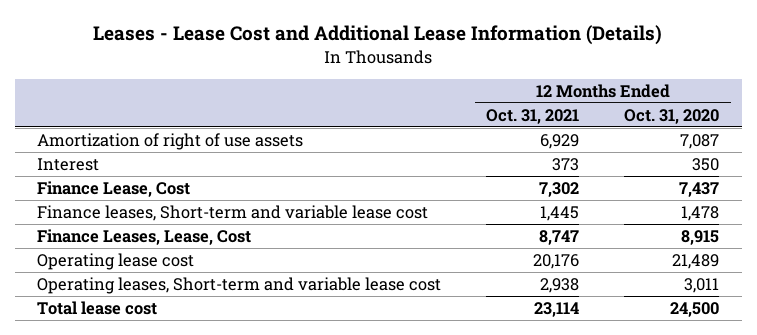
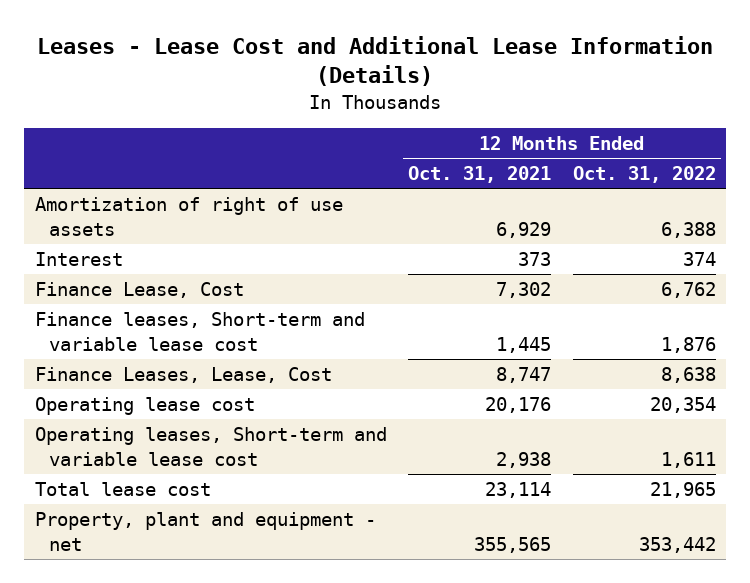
- | 12 Months Ended Oct. 31, 2021 | 12 Months Ended Oct. 31, 2020
+ | 12 Months Ended Oct. 31, 2021 | 12 Months Ended Oct. 31, 2022
+ Property, plant and equipment - net | 355,565 | 353,442

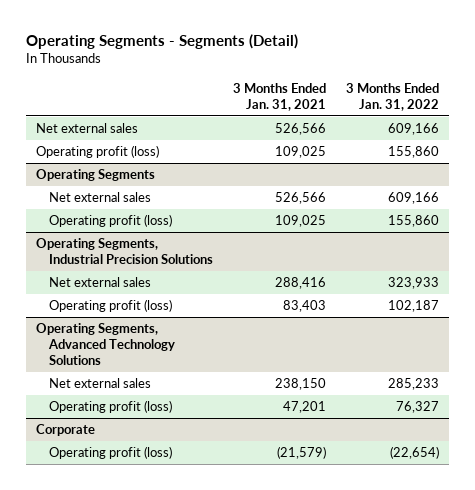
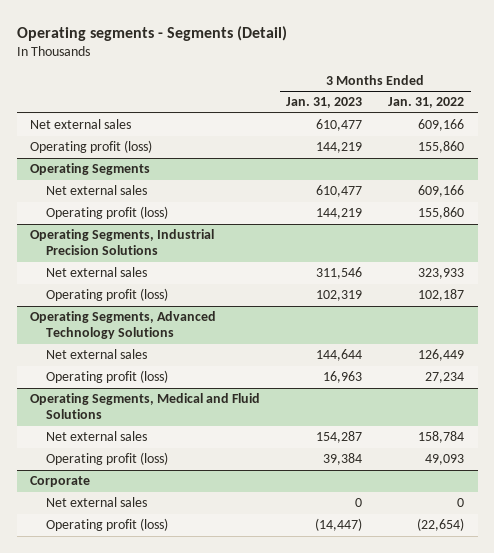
- Operating Segments - Segments (Detail)
+ Operating segments - Segments (Detail)
- | 3 Months Ended Jan. 31, 2021 | 3 Months Ended Jan. 31, 2022
+ | 3 Months Ended Jan. 31, 2023 | 3 Months Ended Jan. 31, 2022
@ Operating Segments, Advanced Technology Solutions
- Net external sales | 238,150 | 285,233
- Operating profit (loss) | 47,201 | 76,327
+ Net external sales | 144,644 | 126,449
+ Operating profit (loss) | 16,963 | 27,234
+ Operating Segments, Medical and Fluid Solutions
+ Net external sales | 154,287 | 158,784
+ Operating profit (loss) | 39,384 | 49,093
@ Corporate
+ Net external sales | 0 | 0

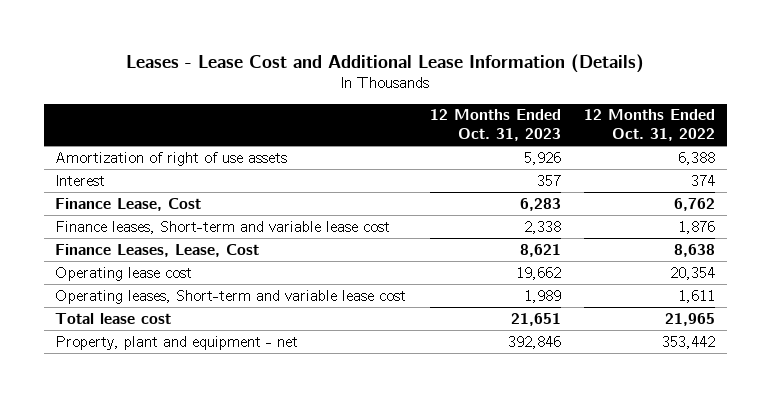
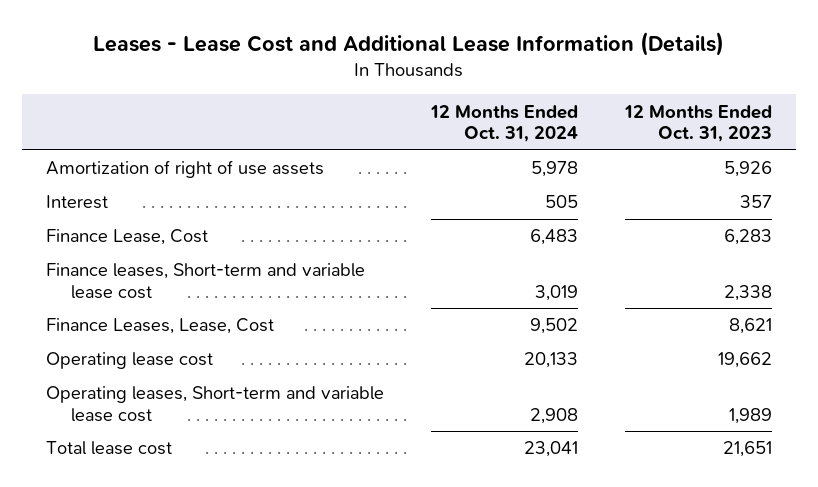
- | 12 Months Ended Oct. 31, 2023 | 12 Months Ended Oct. 31, 2022
+ | 12 Months Ended Oct. 31, 2024 | 12 Months Ended Oct. 31, 2023
- Property, plant and equipment - net | 392,846 | 353,442

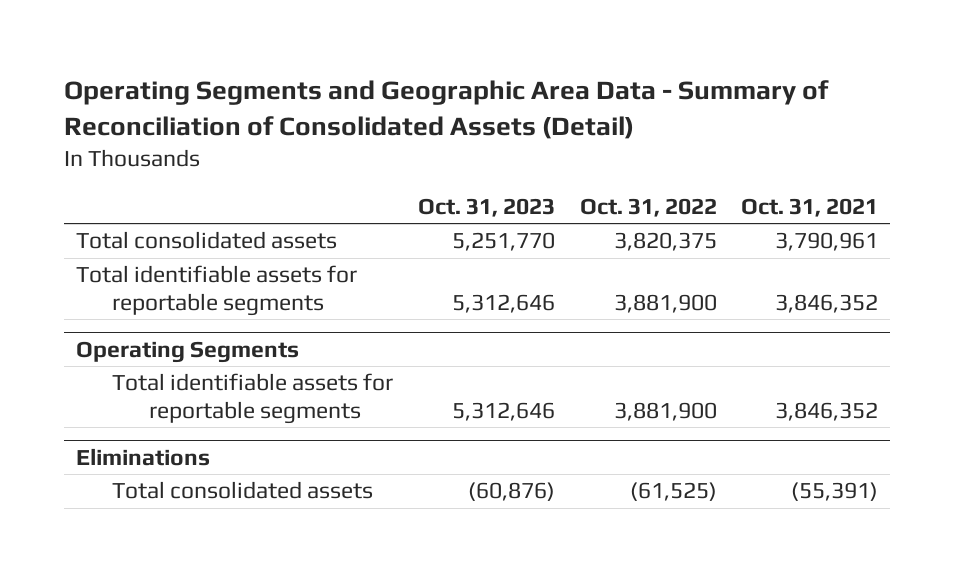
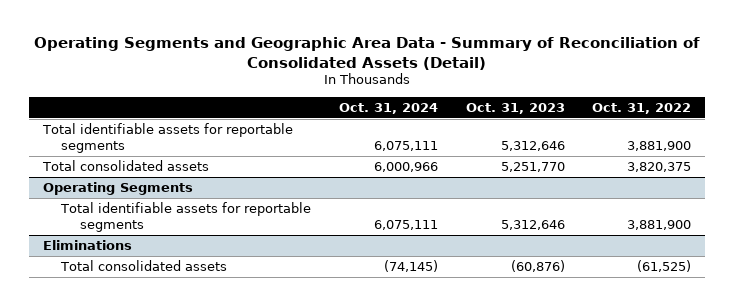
- | Oct. 31, 2023 | Oct. 31, 2022 | Oct. 31, 2021
+ | Oct. 31, 2024 | Oct. 31, 2023 | Oct. 31, 2022
moved down: Total consolidated assets | 6,000,966 | 5,251,770 | 3,820,375

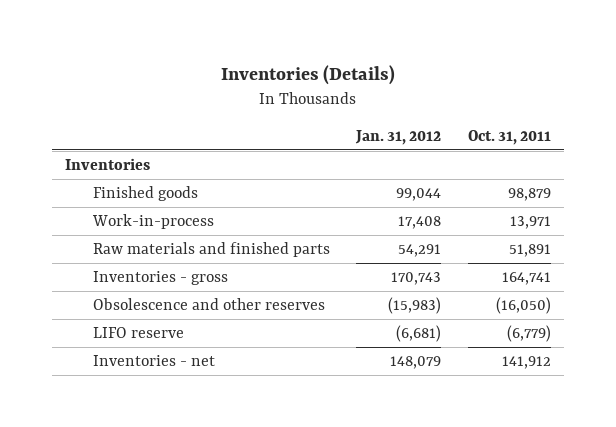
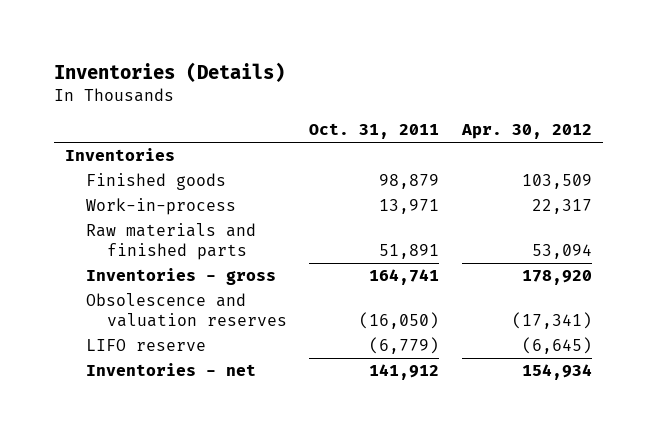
- | Jan. 31, 2012 | Oct. 31, 2011
+ | Oct. 31, 2011 | Apr. 30, 2012
- Obsolescence and other reserves | (15,983) | (16,050)
+ Obsolescence and valuation reserves | (16,050) | (17,341)

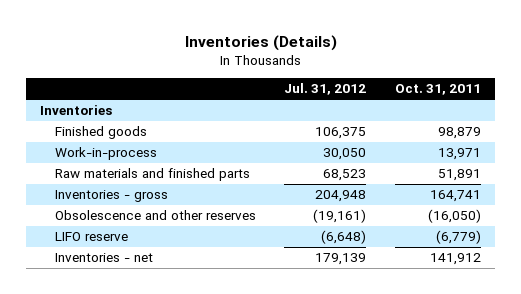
- | Oct. 31, 2011 | Apr. 30, 2012
+ | Jul. 31, 2012 | Oct. 31, 2011
- Obsolescence and valuation reserves | (16,050) | (17,341)
+ Obsolescence and other reserves | (19,161) | (16,050)

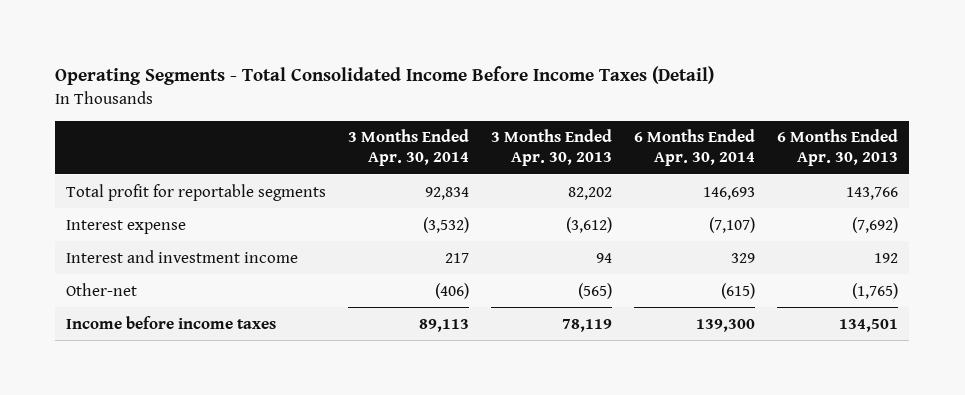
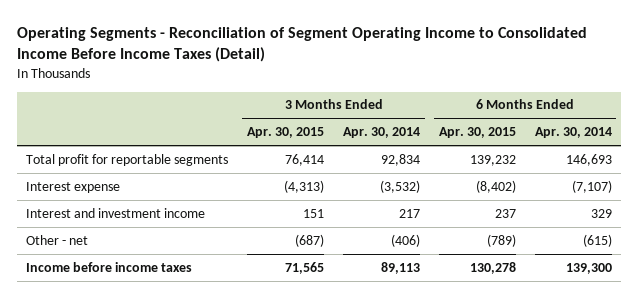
- Operating Segments - Total Consolidated Income Before Income Taxes (Detail)
+ Operating Segments - Reconciliation of Segment Operating Income to Consolidated Income Before Income Taxes (Detail)
- | 3 Months Ended Apr. 30, 2014 | 3 Months Ended Apr. 30, 2013 | 6 Months Ended Apr. 30, 2014 | 6 Months Ended Apr. 30, 2013
+ | 3 Months Ended Apr. 30, 2015 | 3 Months Ended Apr. 30, 2014 | 6 Months Ended Apr. 30, 2015 | 6 Months Ended Apr. 30, 2014
- Other-net | (406) | (565) | (615) | (1,765)
+ Other - net | (687) | (406) | (789) | (615)

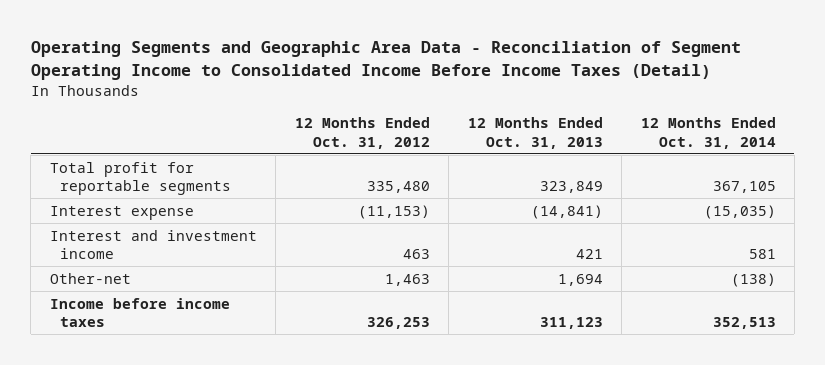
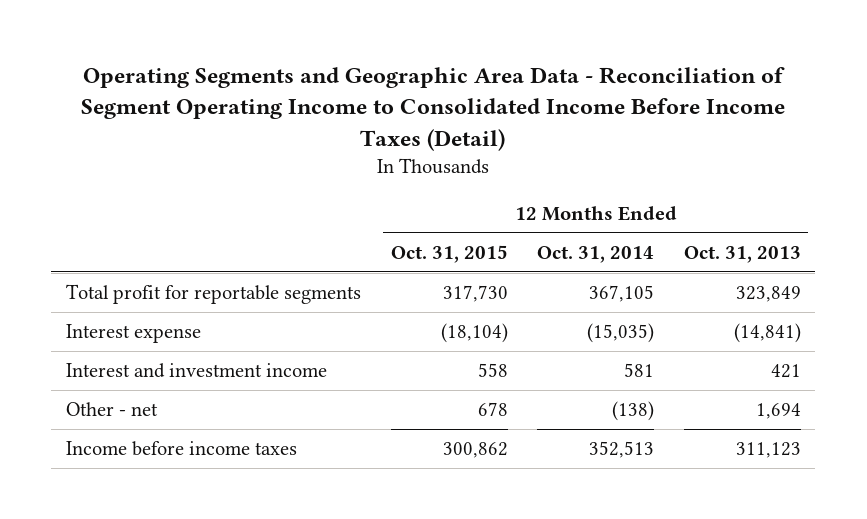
- | 12 Months Ended Oct. 31, 2012 | 12 Months Ended Oct. 31, 2013 | 12 Months Ended Oct. 31, 2014
+ | 12 Months Ended Oct. 31, 2015 | 12 Months Ended Oct. 31, 2014 | 12 Months Ended Oct. 31, 2013
- Other-net | 1,463 | 1,694 | (138)
+ Other - net | 678 | (138) | 1,694

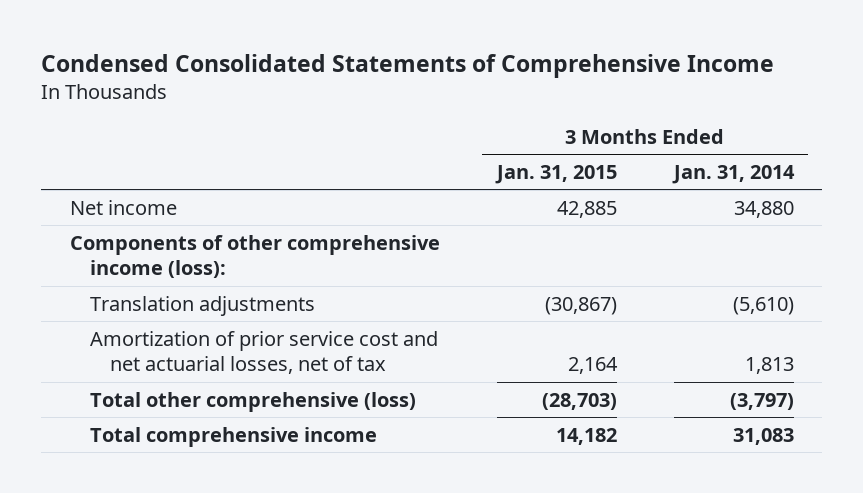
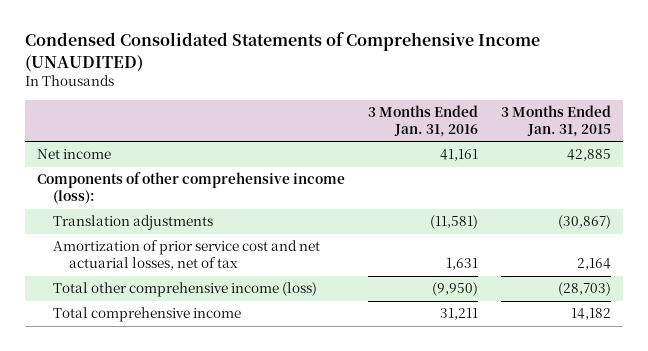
- Condensed Consolidated Statements of Comprehensive Income
+ Condensed Consolidated Statements of Comprehensive Income (UNAUDITED)
- | 3 Months Ended Jan. 31, 2015 | 3 Months Ended Jan. 31, 2014
+ | 3 Months Ended Jan. 31, 2016 | 3 Months Ended Jan. 31, 2015
- Total other comprehensive (loss) | (28,703) | (3,797)
+ Total other comprehensive income (loss) | (9,950) | (28,703)

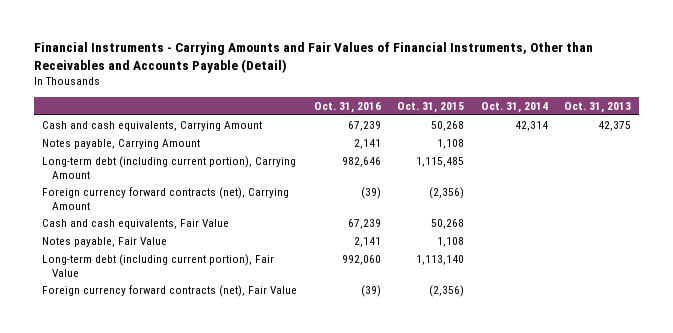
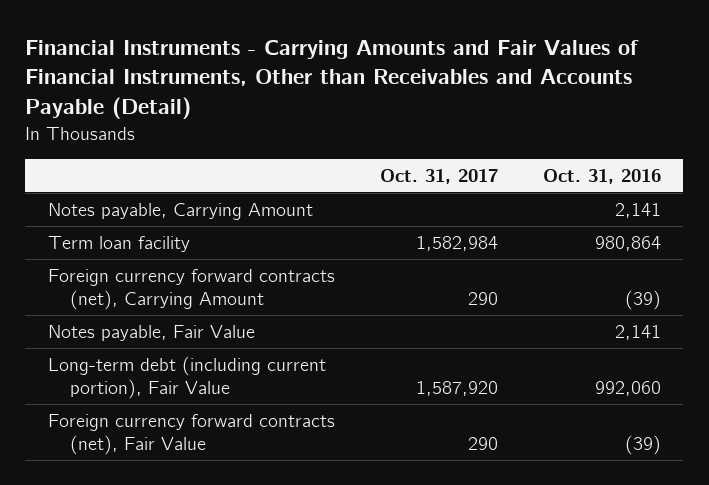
- | Oct. 31, 2016 | Oct. 31, 2015 | Oct. 31, 2014 | Oct. 31, 2013
+ | Oct. 31, 2017 | Oct. 31, 2016
- Cash and cash equivalents, Carrying Amount | 67,239 | 50,268 | 42,314 | 42,375
- Long-term debt (including current portion), Carrying Amount | 982,646 | 1,115,485 | |
+ Term loan facility | 1,582,984 | 980,864
- Cash and cash equivalents, Fair Value | 67,239 | 50,268 | |

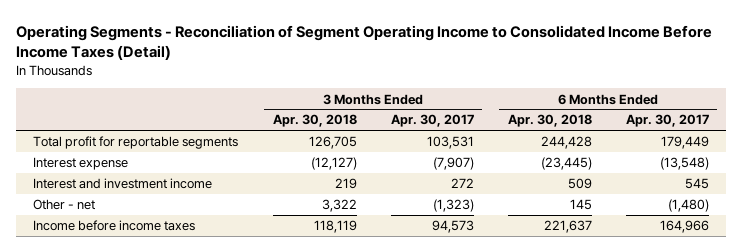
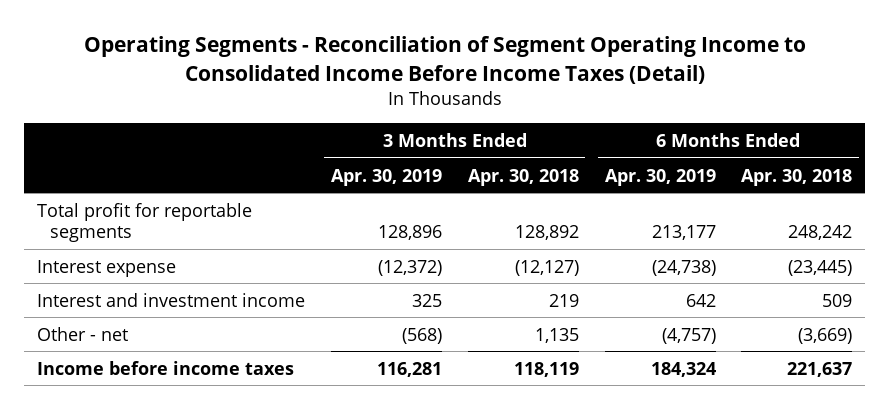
- | 3 Months Ended Apr. 30, 2018 | 3 Months Ended Apr. 30, 2017 | 6 Months Ended Apr. 30, 2018 | 6 Months Ended Apr. 30, 2017
+ | 3 Months Ended Apr. 30, 2019 | 3 Months Ended Apr. 30, 2018 | 6 Months Ended Apr. 30, 2019 | 6 Months Ended Apr. 30, 2018
- Total profit for reportable segments | 126,705 | 103,531 | 244,428 | 179,449
+ Total profit for reportable segments | 128,896 | 128,892 | 213,177 | 248,242
- Other - net | 3,322 | (1,323) | 145 | (1,480)
+ Other - net | (568) | 1,135 | (4,757) | (3,669)

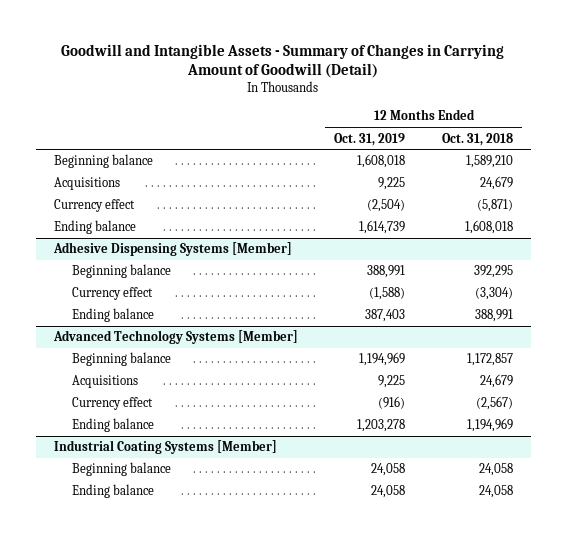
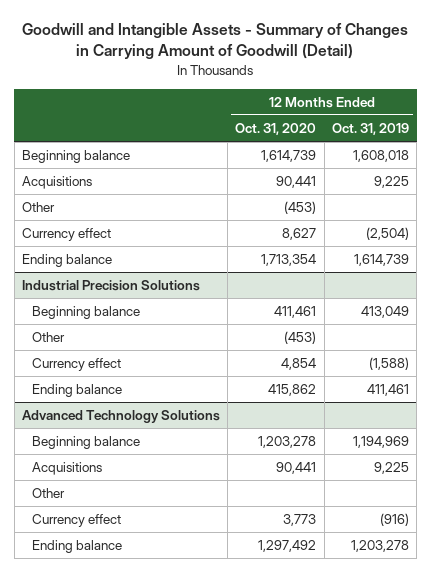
- | 12 Months Ended Oct. 31, 2019 | 12 Months Ended Oct. 31, 2018
+ | 12 Months Ended Oct. 31, 2020 | 12 Months Ended Oct. 31, 2019
+ Other | (453) |
- Adhesive Dispensing Systems [Member]
- Beginning balance | 388,991 | 392,295
+ Industrial Precision Solutions
+ Beginning balance | 411,461 | 413,049
+ Other | (453) |
- Ending balance | 387,403 | 388,991
- Advanced Technology Systems [Member]
+ Ending balance | 415,862 | 411,461
+ Advanced Technology Solutions
+ Other
- Industrial Coating Systems [Member]
- Beginning balance | 24,058 | 24,058
- Ending balance | 24,058 | 24,058

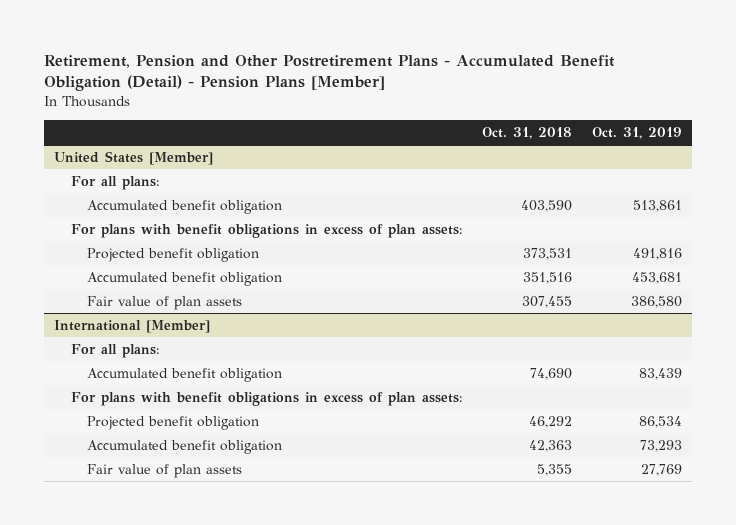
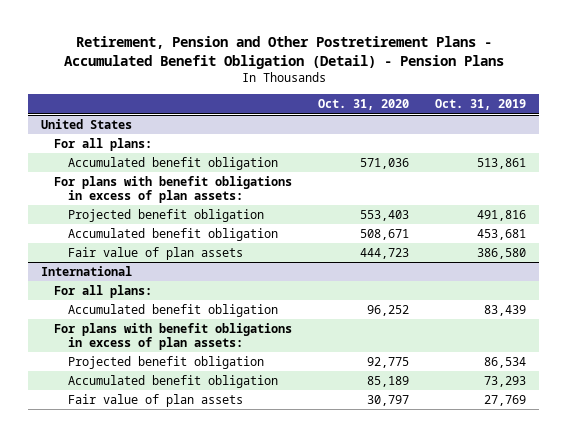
- Retirement, Pension and Other Postretirement Plans - Accumulated Benefit Obligation (Detail) - Pension Plans [Member]
+ Retirement, Pension and Other Postretirement Plans - Accumulated Benefit Obligation (Detail) - Pension Plans
- | Oct. 31, 2018 | Oct. 31, 2019
+ | Oct. 31, 2020 | Oct. 31, 2019
- United States [Member]
+ United States
- International [Member]
+ International

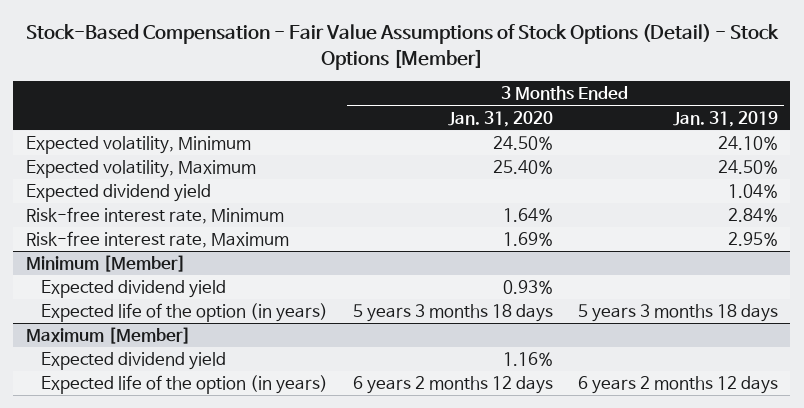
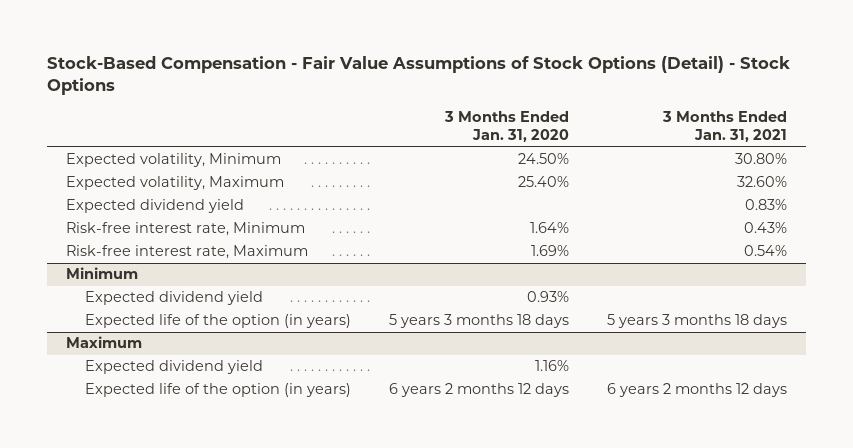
- Stock-Based Compensation - Fair Value Assumptions of Stock Options (Detail) - Stock Options [Member]
+ Stock-Based Compensation - Fair Value Assumptions of Stock Options (Detail) - Stock Options
- | 3 Months Ended Jan. 31, 2020 | 3 Months Ended Jan. 31, 2019
+ | 3 Months Ended Jan. 31, 2020 | 3 Months Ended Jan. 31, 2021
- Minimum [Member]
+ Minimum
- Maximum [Member]
+ Maximum

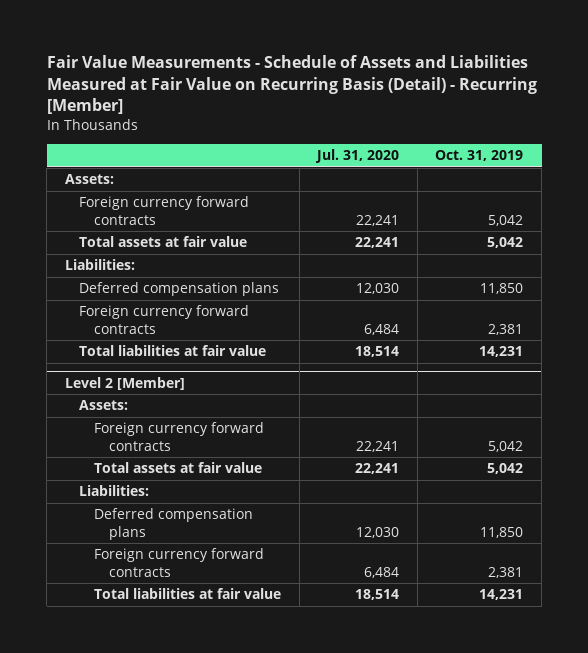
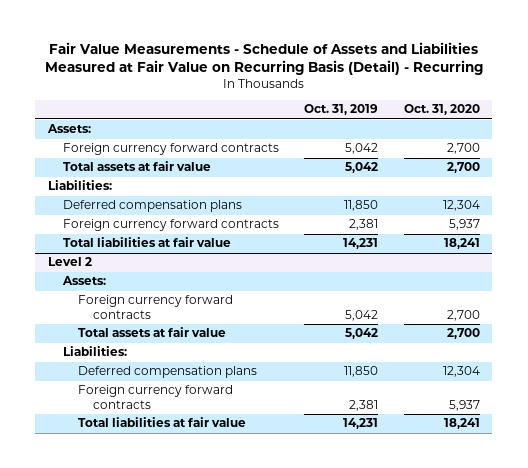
- Fair Value Measurements - Schedule of Assets and Liabilities Measured at Fair Value on Recurring Basis (Detail) - Recurring [Member]
+ Fair Value Measurements - Schedule of Assets and Liabilities Measured at Fair Value on Recurring Basis (Detail) - Recurring
- | Jul. 31, 2020 | Oct. 31, 2019
+ | Oct. 31, 2019 | Oct. 31, 2020
- Level 2 [Member]
+ Level 2

